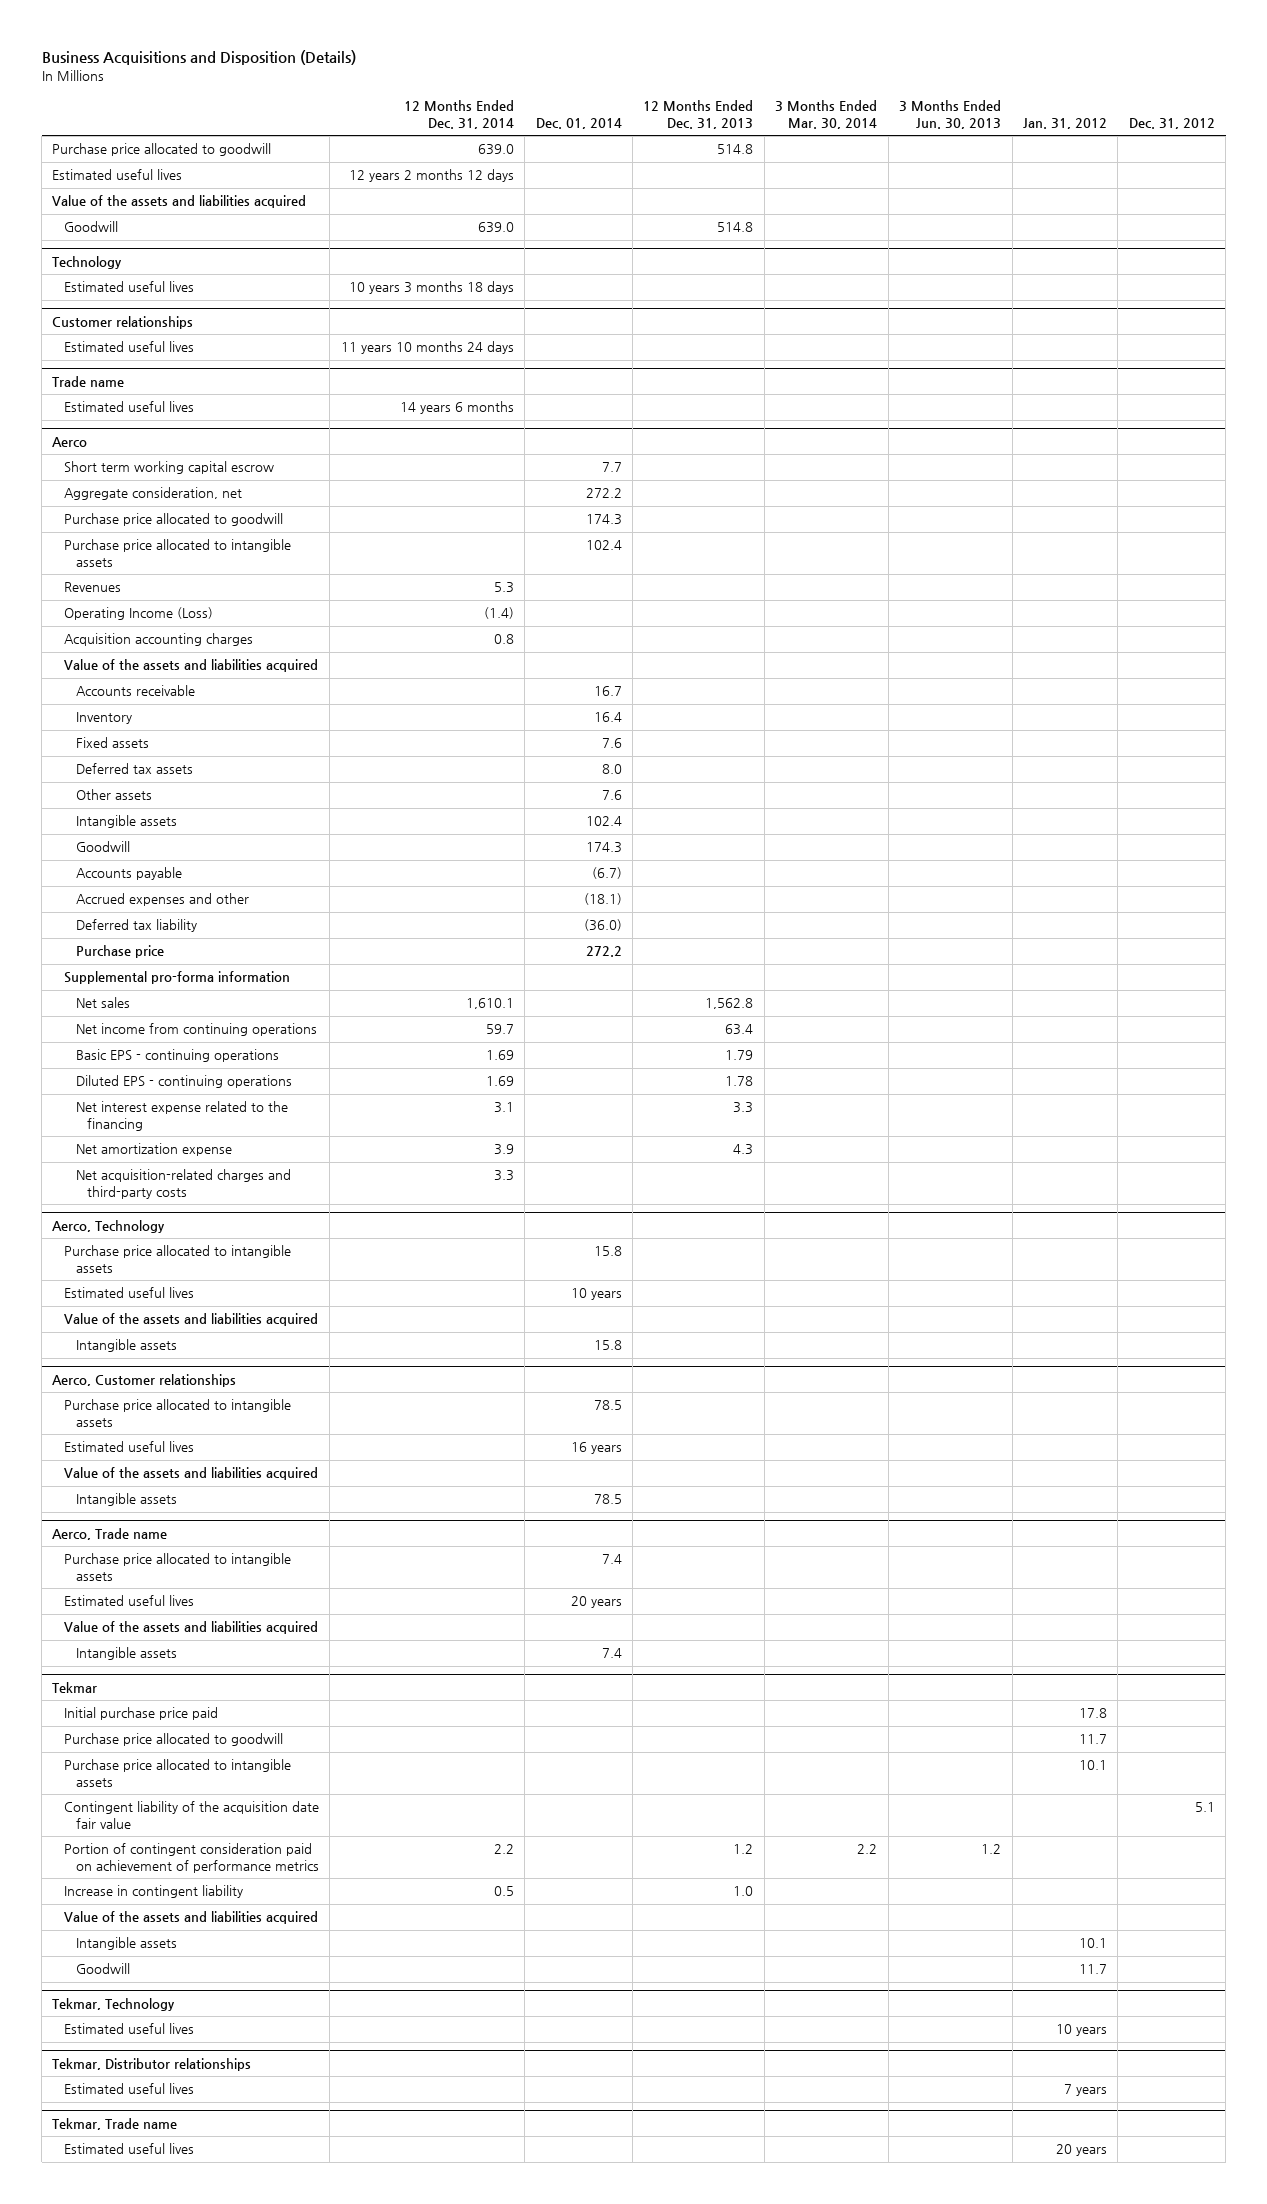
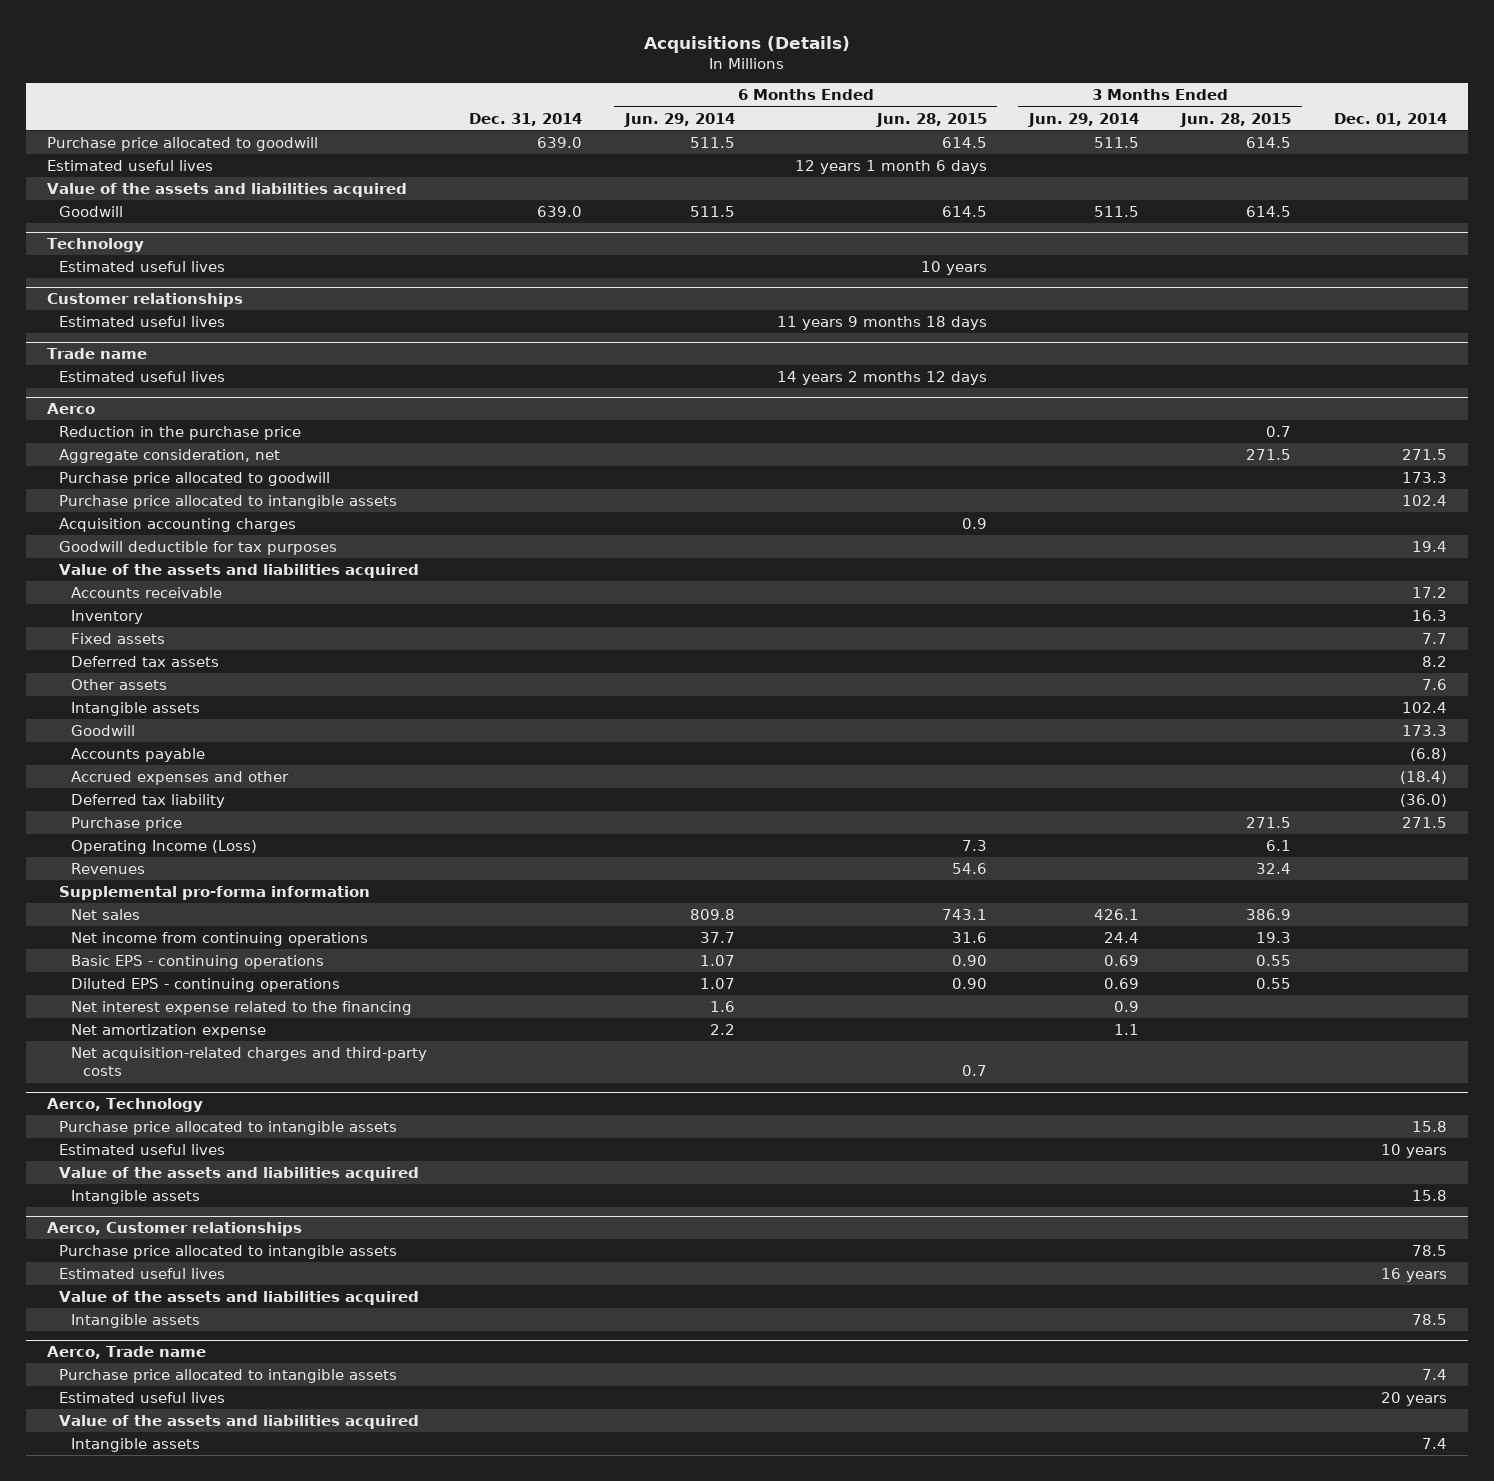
- Business Acquisitions and Disposition (Details)
+ Acquisitions (Details)
- | 12 Months Ended Dec. 31, 2014 | Dec. 01, 2014 | 12 Months Ended Dec. 31, 2013 | 3 Months Ended Mar. 30, 2014 | 3 Months Ended Jun. 30, 2013 | Jan. 31, 2012 | Dec. 31, 2012
+ | Dec. 31, 2014 | 6 Months Ended Jun. 29, 2014 | 6 Months Ended Jun. 28, 2015 | 3 Months Ended Jun. 29, 2014 | 3 Months Ended Jun. 28, 2015 | Dec. 01, 2014
@ Aerco
- Short term working capital escrow | | 7.7 | | | | |
- Aggregate consideration, net | | 272.2 | | | | |
- Purchase price allocated to goodwill | | 174.3 | | | | |
+ Reduction in the purchase price | | | | | 0.7 |
+ Aggregate consideration, net | | | | | 271.5 | 271.5
+ Purchase price allocated to goodwill | | | | | | 173.3
+ Goodwill deductible for tax purposes | | | | | | 19.4
- Accounts receivable | | 16.7 | | | | |
- Inventory | | 16.4 | | | | |
- Fixed assets | | 7.6 | | | | |
- Deferred tax assets | | 8.0 | | | | |
+ Accounts receivable | | | | | | 17.2
+ Inventory | | | | | | 16.3
+ Fixed assets | | | | | | 7.7
+ Deferred tax assets | | | | | | 8.2
- Goodwill | | 174.3 | | | | |
- Accounts payable | | (6.7) | | | | |
- Accrued expenses and other | | (18.1) | | | | |
+ Goodwill | | | | | | 173.3
+ Accounts payable | | | | | | (6.8)
+ Accrued expenses and other | | | | | | (18.4)
- Purchase price | | 272.2 | | | | |
+ Purchase price | | | | | 271.5 | 271.5
moved down: Operating Income (Loss) | | | 7.3 | | 6.1 |
moved down: Revenues | | | 54.6 | | 32.4 |
- Tekmar
- Initial purchase price paid | | | | | | 17.8 |
- Purchase price allocated to goodwill | | | | | | 11.7 |
- Purchase price allocated to intangible assets | | | | | | 10.1 |
- Contingent liability of the acquisition date fair value | | | | | | | 5.1
- Portion of contingent consideration paid on achievement of performance metrics | 2.2 | | 1.2 | 2.2 | 1.2 | |
- Increase in contingent liability | 0.5 | | 1.0 | | | |
- Value of the assets and liabilities acquired
- Intangible assets | | | | | | 10.1 |
- Goodwill | | | | | | 11.7 |
- Tekmar, Technology
- Estimated useful lives | | | | | | 10 years |
- Tekmar, Distributor relationships
- Estimated useful lives | | | | | | 7 years |
- Tekmar, Trade name
- Estimated useful lives | | | | | | 20 years |

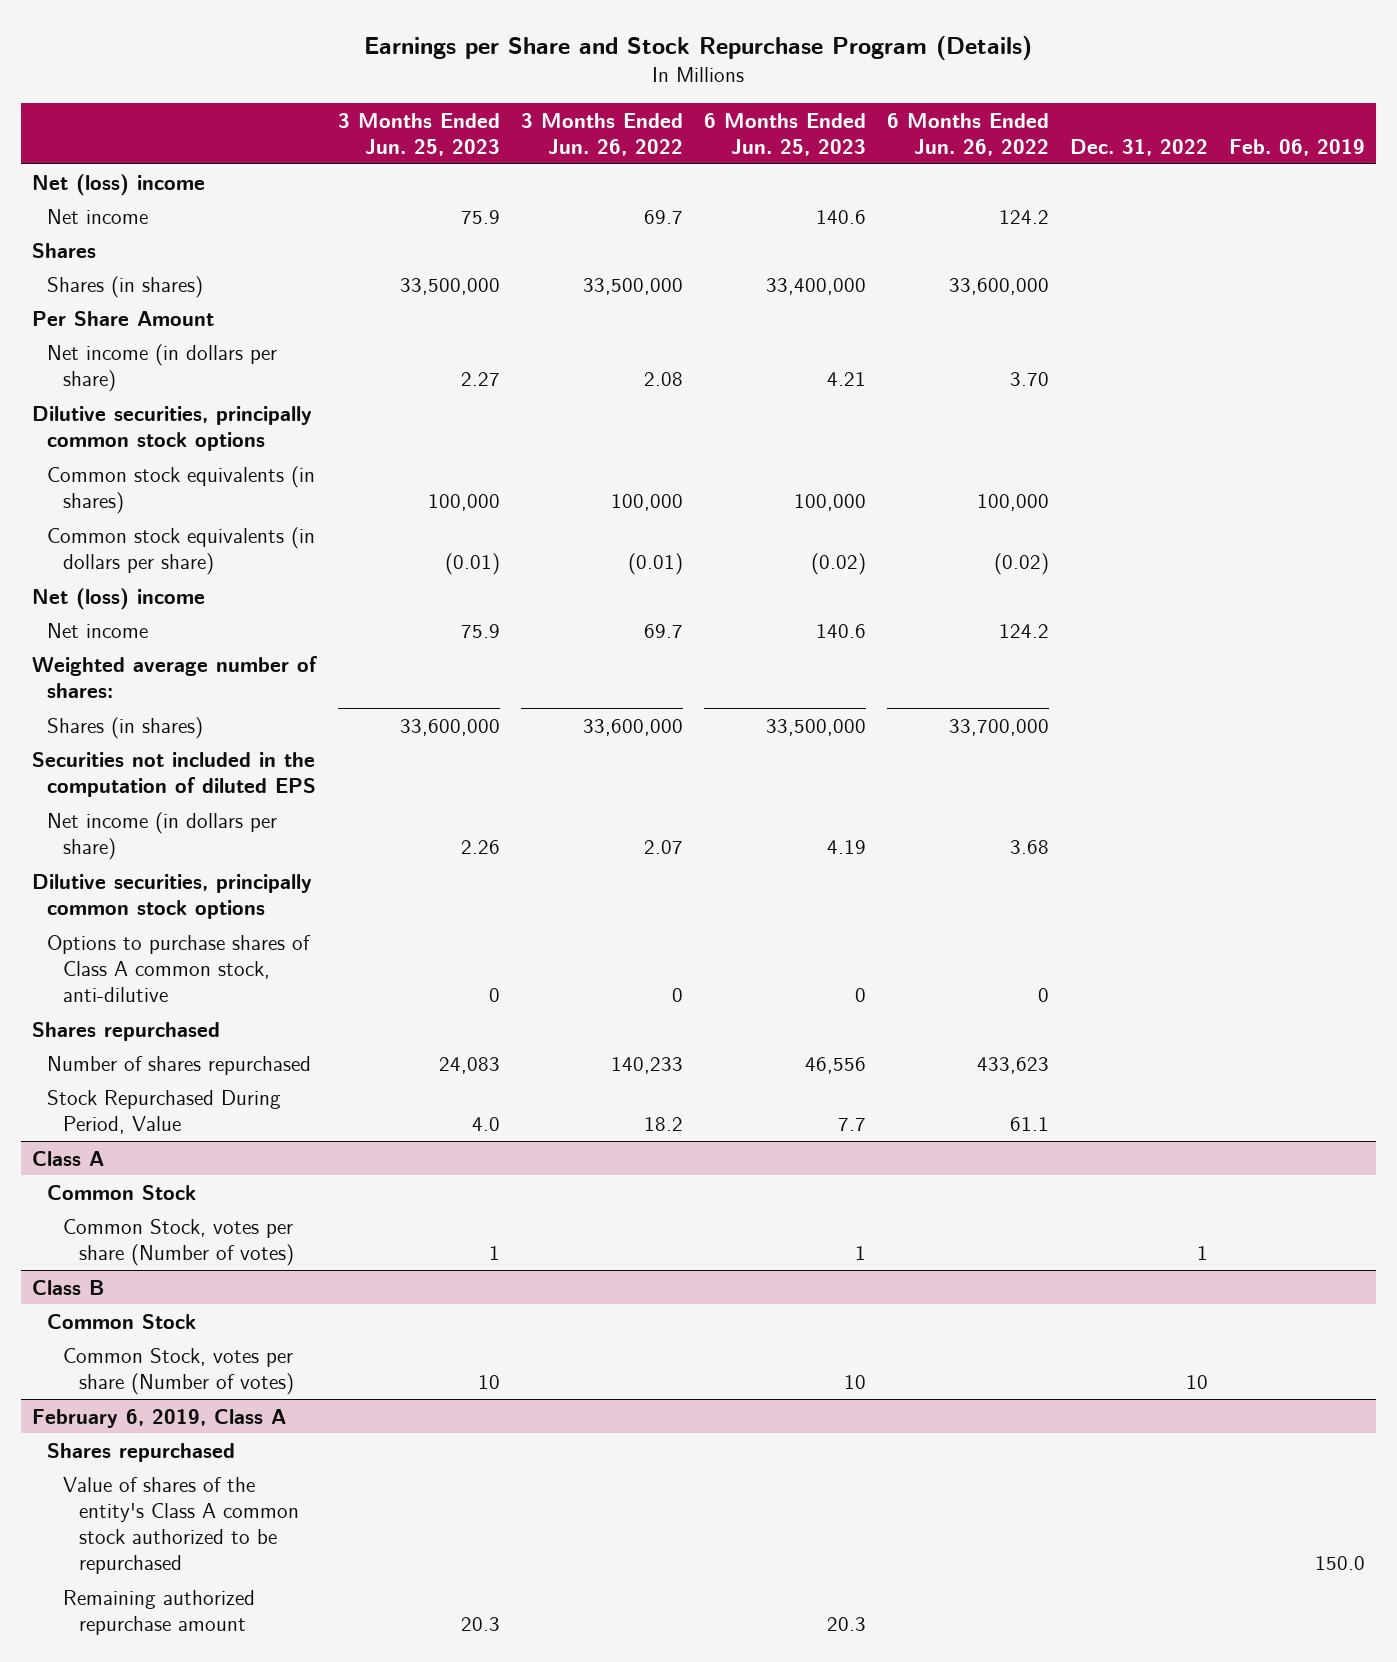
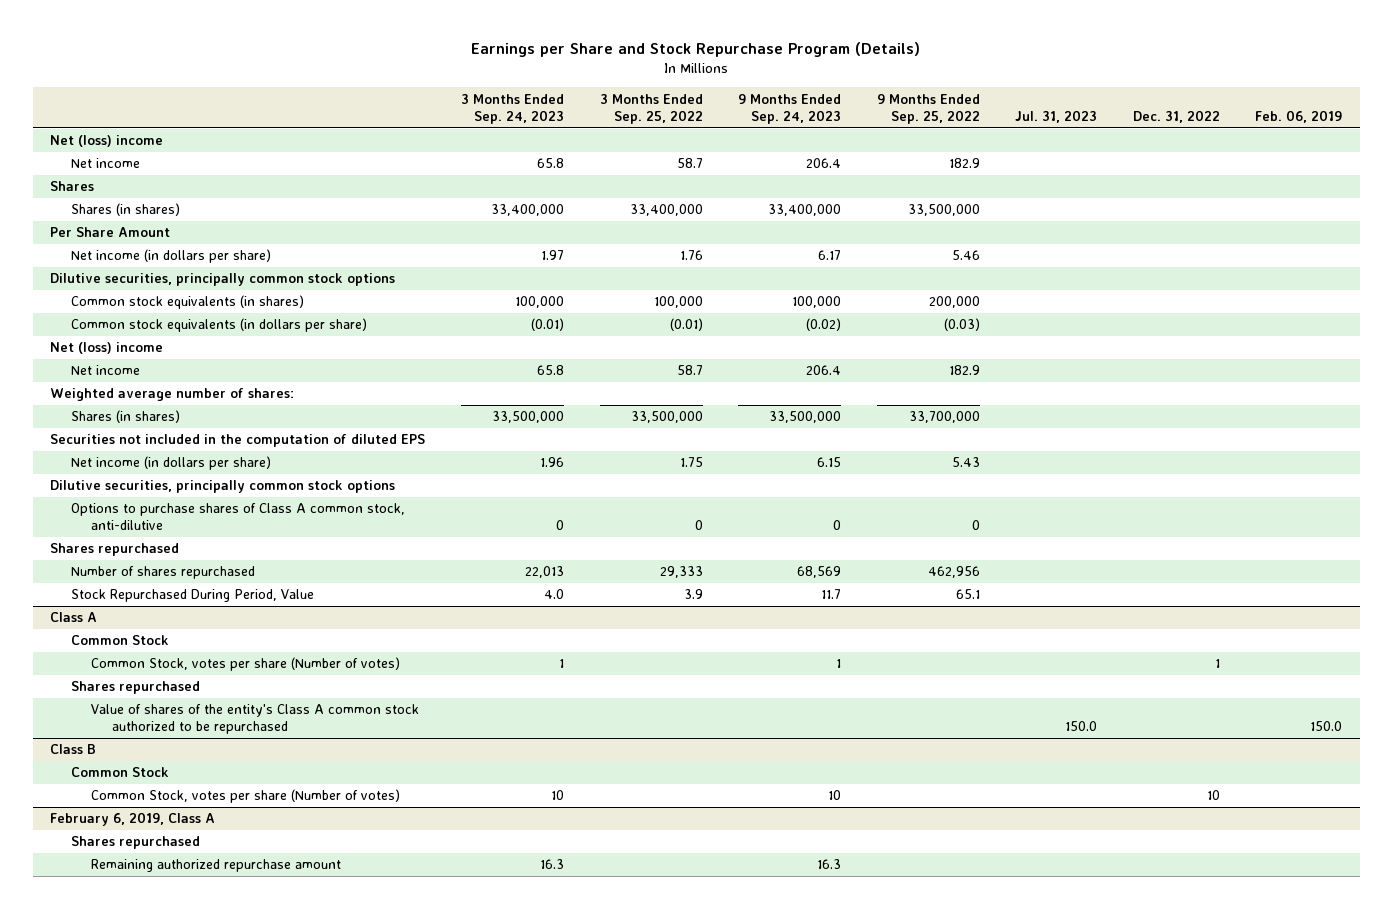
- | 3 Months Ended Jun. 25, 2023 | 3 Months Ended Jun. 26, 2022 | 6 Months Ended Jun. 25, 2023 | 6 Months Ended Jun. 26, 2022 | Dec. 31, 2022 | Feb. 06, 2019
+ | 3 Months Ended Sep. 24, 2023 | 3 Months Ended Sep. 25, 2022 | 9 Months Ended Sep. 24, 2023 | 9 Months Ended Sep. 25, 2022 | Jul. 31, 2023 | Dec. 31, 2022 | Feb. 06, 2019
@ Class A
+ Shares repurchased
+ Value of shares of the entity's Class A common stock authorized to be repurchased | | | | | 150.0 | | 150.0
@ February 6, 2019, Class A
- Value of shares of the entity's Class A common stock authorized to be repurchased | | | | | | 150.0

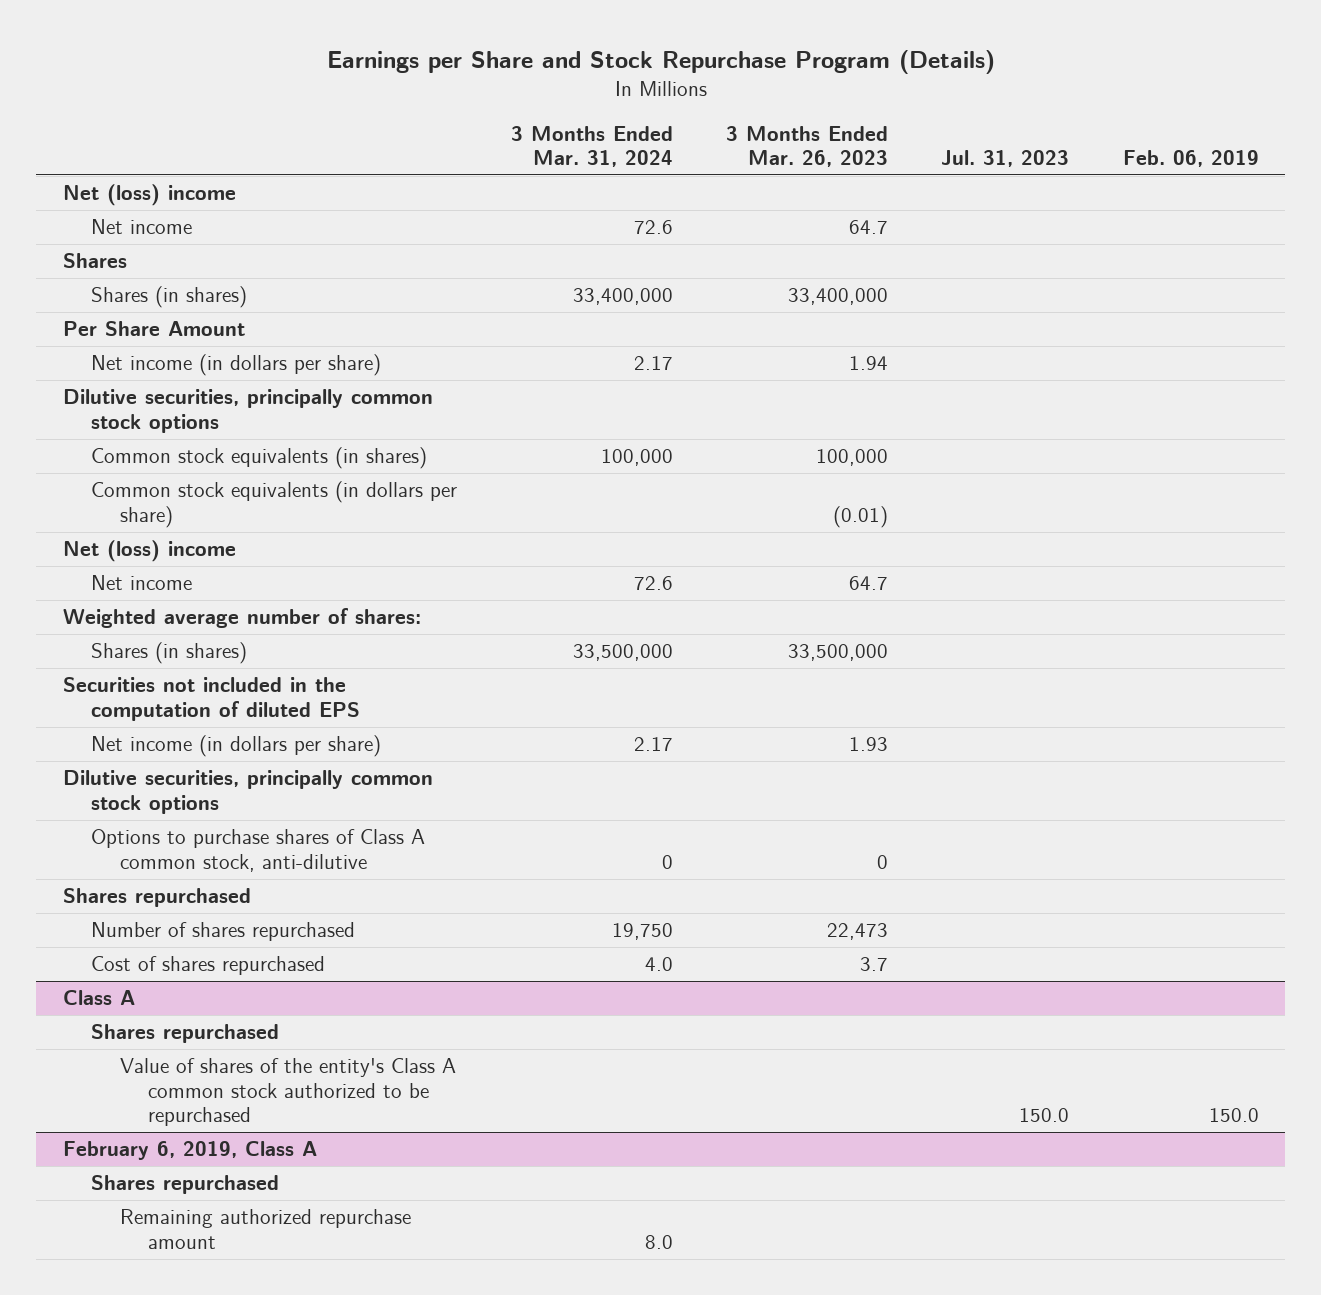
- | 3 Months Ended Sep. 24, 2023 | 3 Months Ended Sep. 25, 2022 | 9 Months Ended Sep. 24, 2023 | 9 Months Ended Sep. 25, 2022 | Jul. 31, 2023 | Dec. 31, 2022 | Feb. 06, 2019
+ | 3 Months Ended Mar. 31, 2024 | 3 Months Ended Mar. 26, 2023 | Jul. 31, 2023 | Feb. 06, 2019
- Stock Repurchased During Period, Value | 4.0 | 3.9 | 11.7 | 65.1 | | |
+ Cost of shares repurchased | 4.0 | 3.7 | |
@ Class A
- Common Stock
- Common Stock, votes per share (Number of votes) | 1 | | 1 | | | 1 |
- Class B
- Common Stock
- Common Stock, votes per share (Number of votes) | 10 | | 10 | | | 10 |

